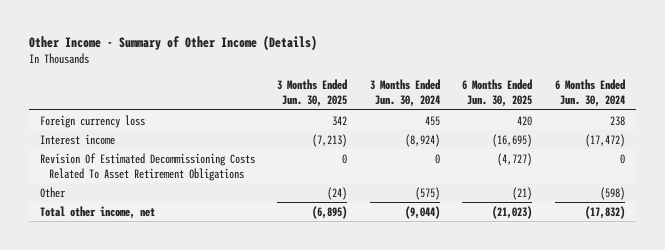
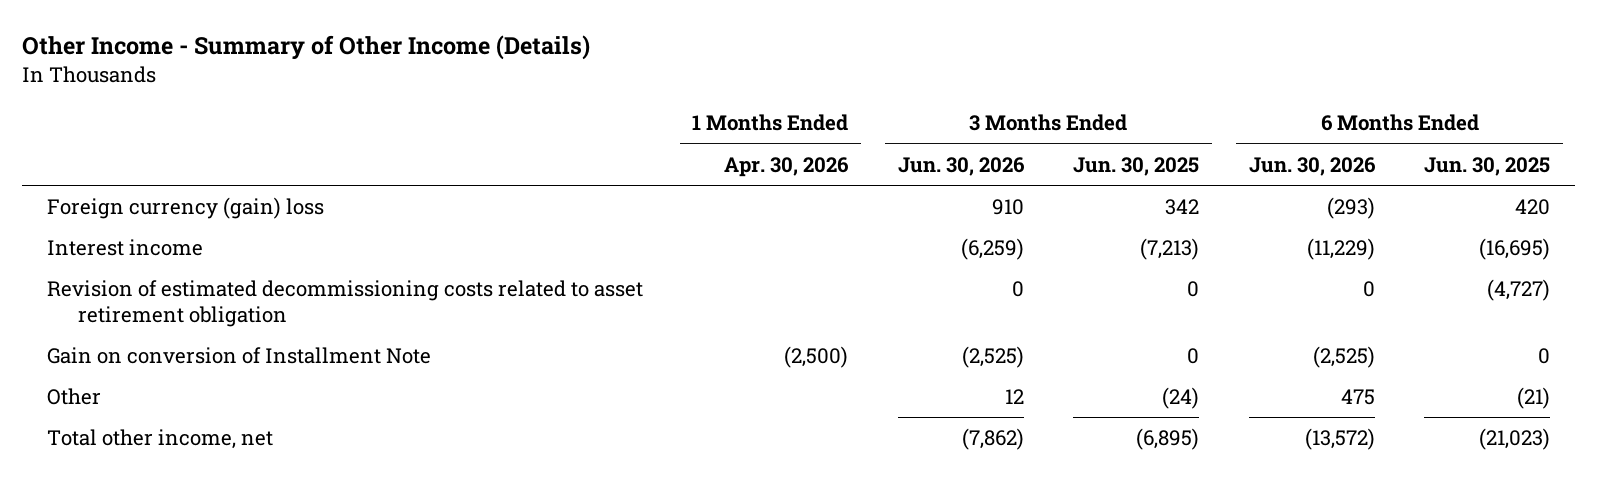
- | 3 Months Ended Jun. 30, 2025 | 3 Months Ended Jun. 30, 2024 | 6 Months Ended Jun. 30, 2025 | 6 Months Ended Jun. 30, 2024
+ | 1 Months Ended Apr. 30, 2026 | 3 Months Ended Jun. 30, 2026 | 3 Months Ended Jun. 30, 2025 | 6 Months Ended Jun. 30, 2026 | 6 Months Ended Jun. 30, 2025
- Foreign currency loss | 342 | 455 | 420 | 238
+ Foreign currency (gain) loss | | 910 | 342 | (293) | 420
- Revision Of Estimated Decommissioning Costs Related To Asset Retirement Obligations | 0 | 0 | (4,727) | 0
+ Revision of estimated decommissioning costs related to asset retirement obligation | | 0 | 0 | 0 | (4,727)
+ Gain on conversion of Installment Note | (2,500) | (2,525) | 0 | (2,525) | 0

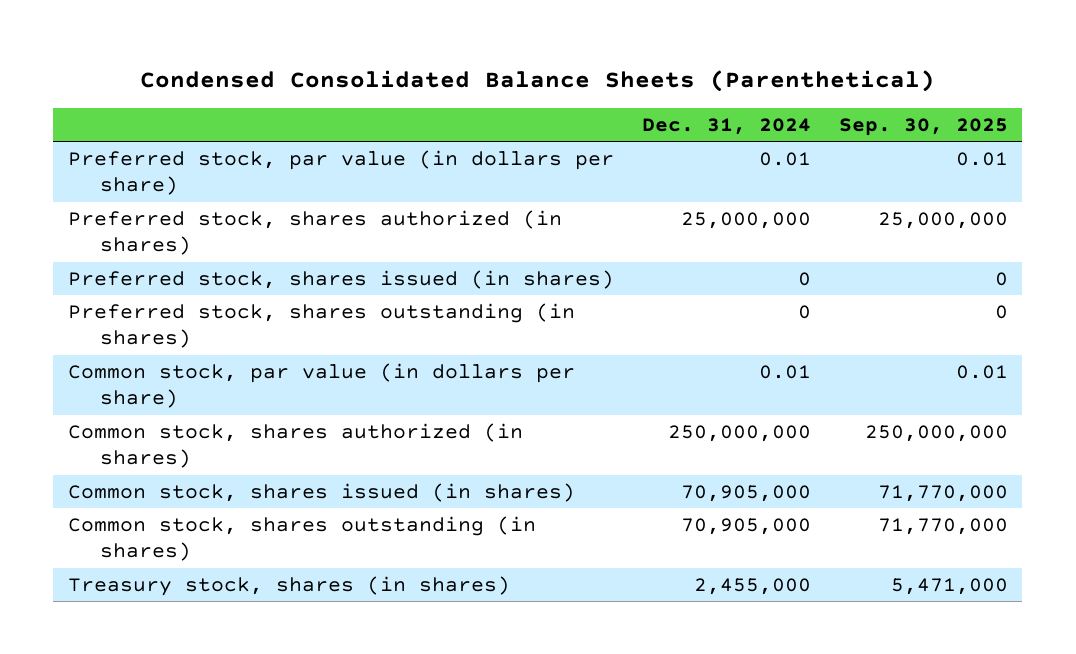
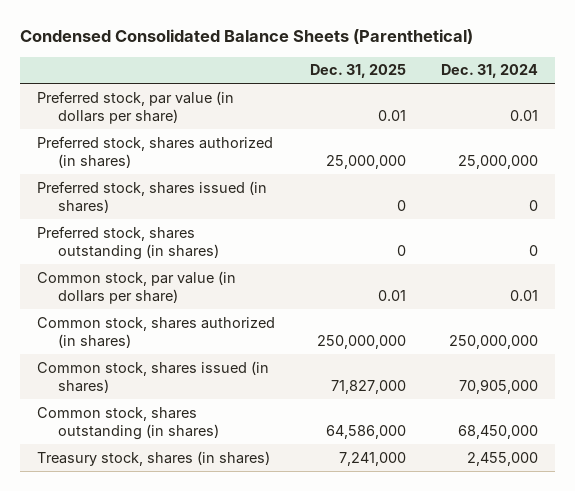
- | Dec. 31, 2024 | Sep. 30, 2025
+ | Dec. 31, 2025 | Dec. 31, 2024
- Common stock, shares outstanding (in shares) | 70,905,000 | 71,770,000
+ Common stock, shares outstanding (in shares) | 64,586,000 | 68,450,000

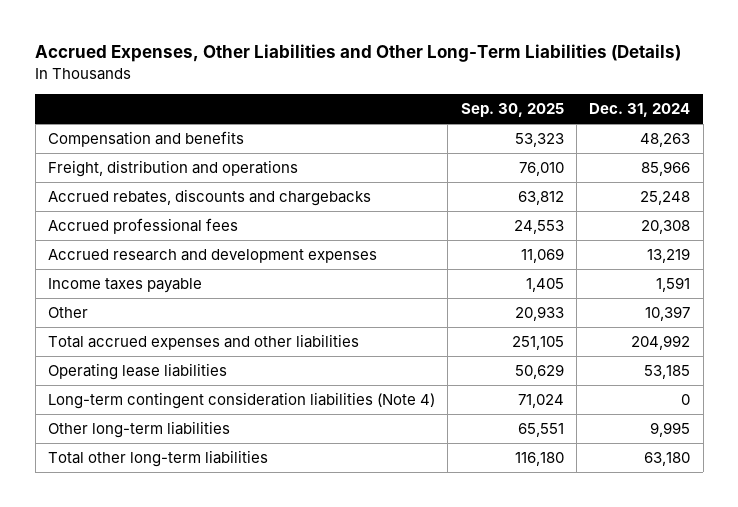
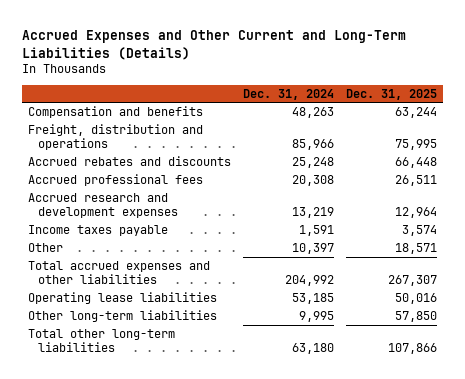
- Accrued Expenses, Other Liabilities and Other Long-Term Liabilities (Details)
+ Accrued Expenses and Other Current and Long-Term Liabilities (Details)
- | Sep. 30, 2025 | Dec. 31, 2024
+ | Dec. 31, 2024 | Dec. 31, 2025
- Accrued rebates, discounts and chargebacks | 63,812 | 25,248
+ Accrued rebates and discounts | 25,248 | 66,448
- Long-term contingent consideration liabilities (Note 4) | 71,024 | 0

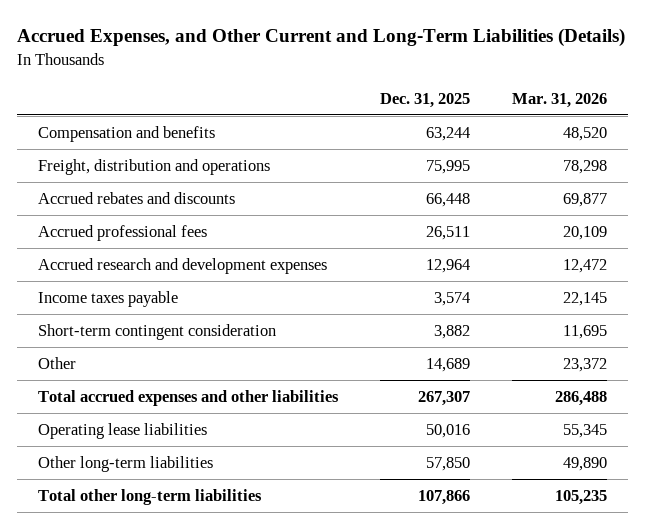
- Accrued Expenses and Other Current and Long-Term Liabilities (Details)
+ Accrued Expenses, and Other Current and Long-Term Liabilities (Details)
- | Dec. 31, 2024 | Dec. 31, 2025
+ | Dec. 31, 2025 | Mar. 31, 2026
- Other | 10,397 | 18,571
+ Short-term contingent consideration | 3,882 | 11,695
+ Other | 14,689 | 23,372

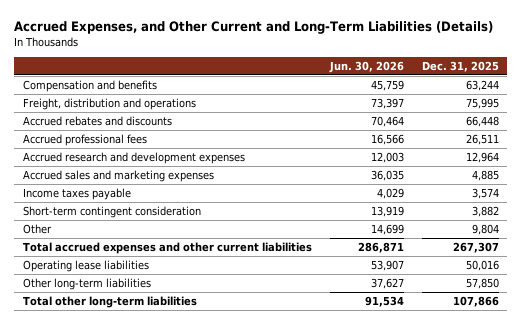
- | Dec. 31, 2025 | Mar. 31, 2026
+ | Jun. 30, 2026 | Dec. 31, 2025
+ Accrued sales and marketing expenses | 36,035 | 4,885
- Other | 14,689 | 23,372
- Total accrued expenses and other liabilities | 267,307 | 286,488
+ Other | 14,699 | 9,804
+ Total accrued expenses and other current liabilities | 286,871 | 267,307

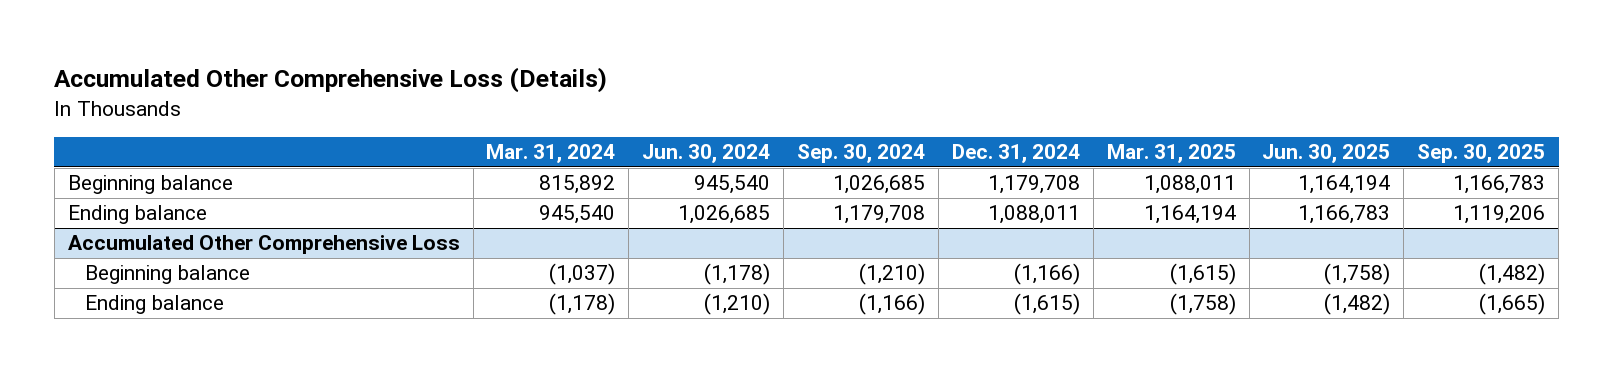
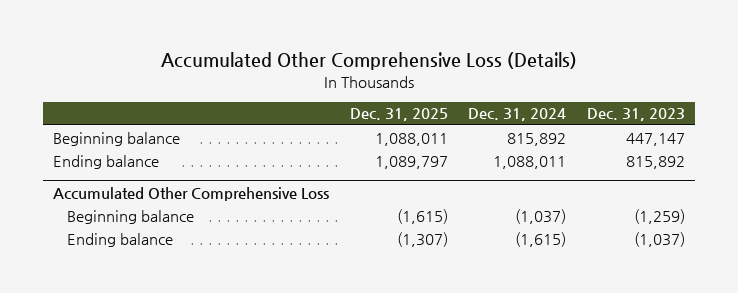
- | Mar. 31, 2024 | Jun. 30, 2024 | Sep. 30, 2024 | Dec. 31, 2024 | Mar. 31, 2025 | Jun. 30, 2025 | Sep. 30, 2025
+ | Dec. 31, 2025 | Dec. 31, 2024 | Dec. 31, 2023
- Beginning balance | 815,892 | 945,540 | 1,026,685 | 1,179,708 | 1,088,011 | 1,164,194 | 1,166,783
+ Beginning balance | 1,088,011 | 815,892 | 447,147
@ Accumulated Other Comprehensive Loss
- Beginning balance | (1,037) | (1,178) | (1,210) | (1,166) | (1,615) | (1,758) | (1,482)
+ Beginning balance | (1,615) | (1,037) | (1,259)

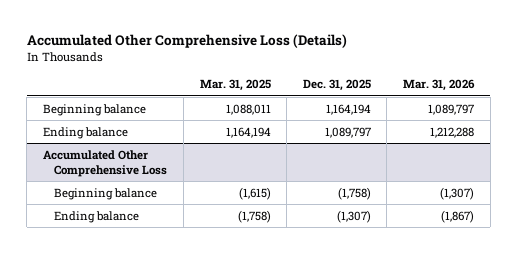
- | Dec. 31, 2025 | Dec. 31, 2024 | Dec. 31, 2023
+ | Mar. 31, 2025 | Dec. 31, 2025 | Mar. 31, 2026
- Beginning balance | 1,088,011 | 815,892 | 447,147
+ Beginning balance | 1,088,011 | 1,164,194 | 1,089,797
@ Accumulated Other Comprehensive Loss
- Beginning balance | (1,615) | (1,037) | (1,259)
+ Beginning balance | (1,615) | (1,758) | (1,307)

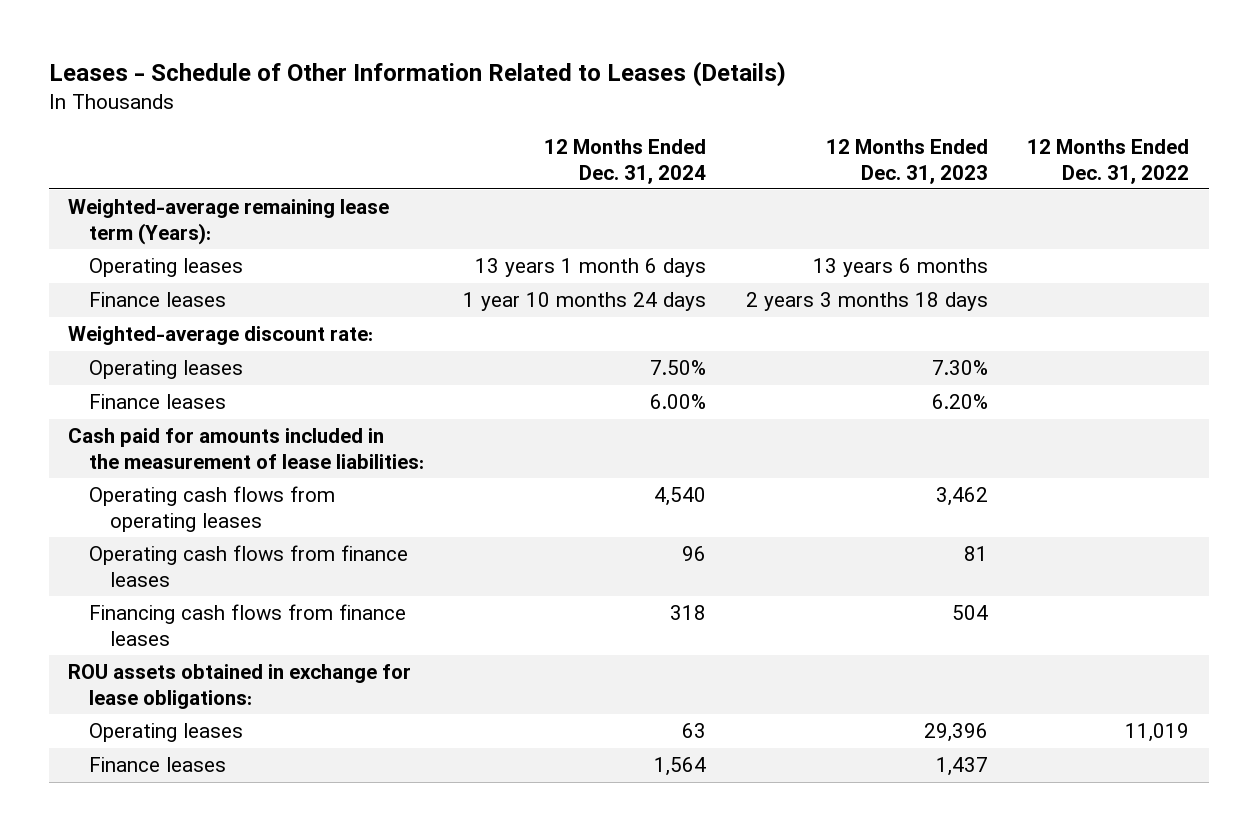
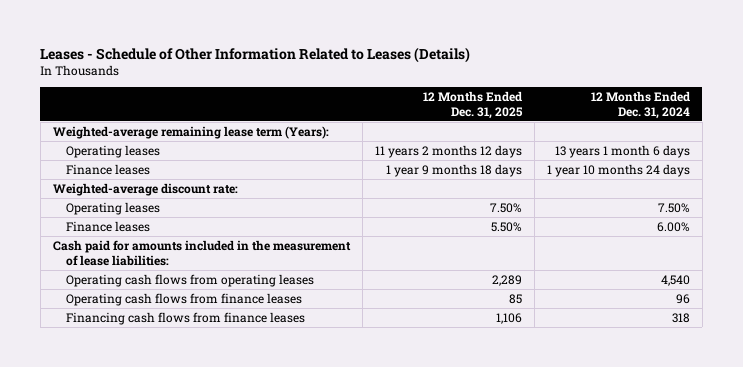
- | 12 Months Ended Dec. 31, 2024 | 12 Months Ended Dec. 31, 2023 | 12 Months Ended Dec. 31, 2022
+ | 12 Months Ended Dec. 31, 2025 | 12 Months Ended Dec. 31, 2024
- ROU assets obtained in exchange for lease obligations:
- Operating leases | 63 | 29,396 | 11,019
- Finance leases | 1,564 | 1,437 |

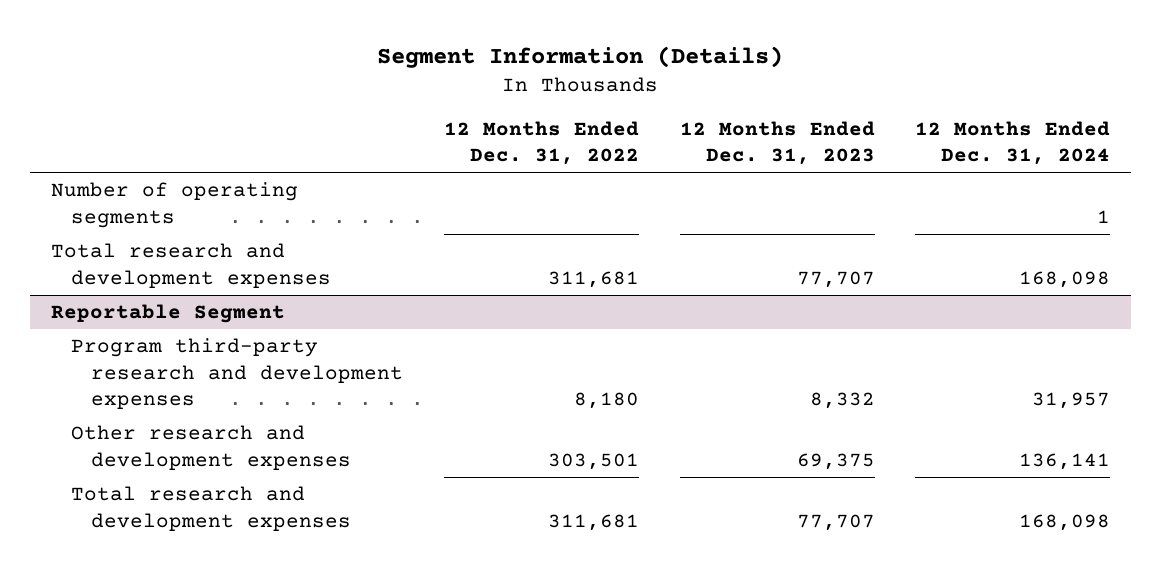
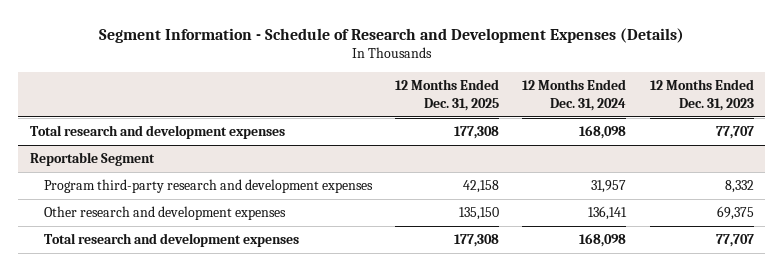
- Segment Information (Details)
+ Segment Information - Schedule of Research and Development Expenses (Details)
- | 12 Months Ended Dec. 31, 2022 | 12 Months Ended Dec. 31, 2023 | 12 Months Ended Dec. 31, 2024
+ | 12 Months Ended Dec. 31, 2025 | 12 Months Ended Dec. 31, 2024 | 12 Months Ended Dec. 31, 2023
- Number of operating segments | | | 1

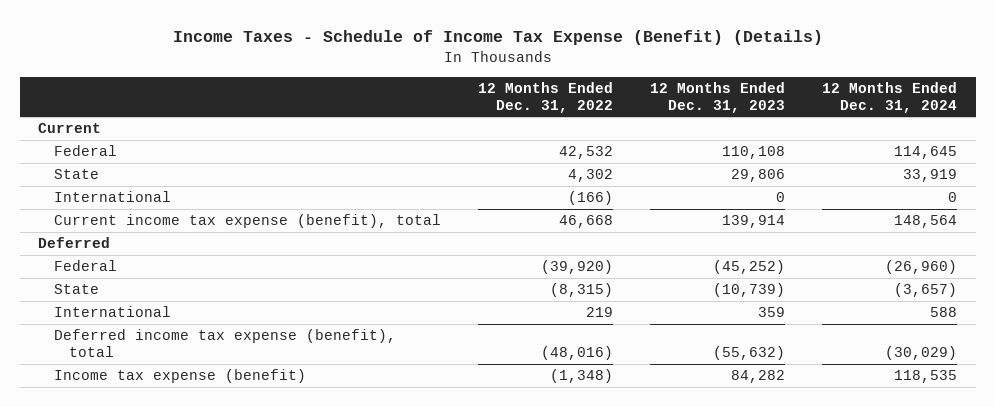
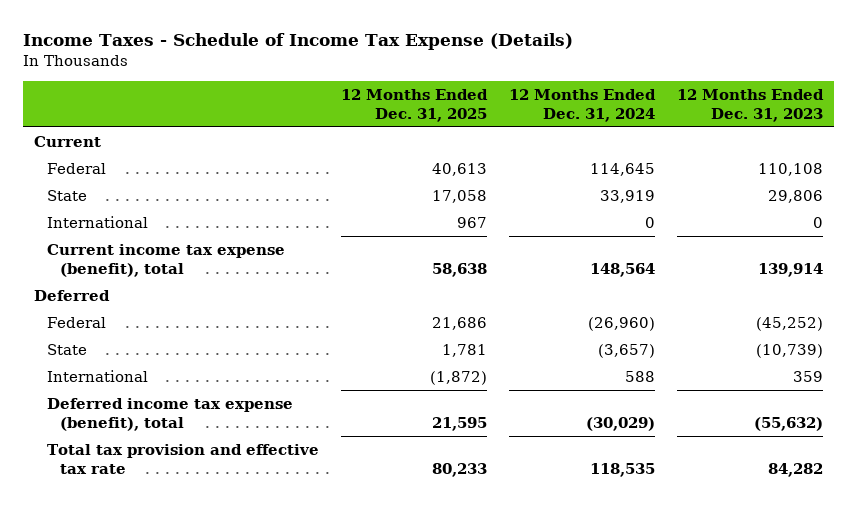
- Income Taxes - Schedule of Income Tax Expense (Benefit) (Details)
+ Income Taxes - Schedule of Income Tax Expense (Details)
- | 12 Months Ended Dec. 31, 2022 | 12 Months Ended Dec. 31, 2023 | 12 Months Ended Dec. 31, 2024
+ | 12 Months Ended Dec. 31, 2025 | 12 Months Ended Dec. 31, 2024 | 12 Months Ended Dec. 31, 2023
- Income tax expense (benefit) | (1,348) | 84,282 | 118,535
+ Total tax provision and effective tax rate | 80,233 | 118,535 | 84,282

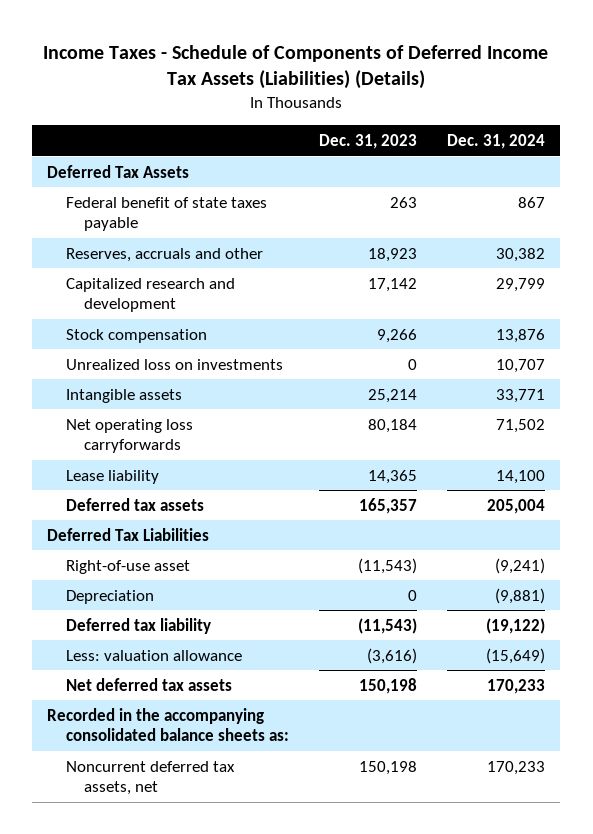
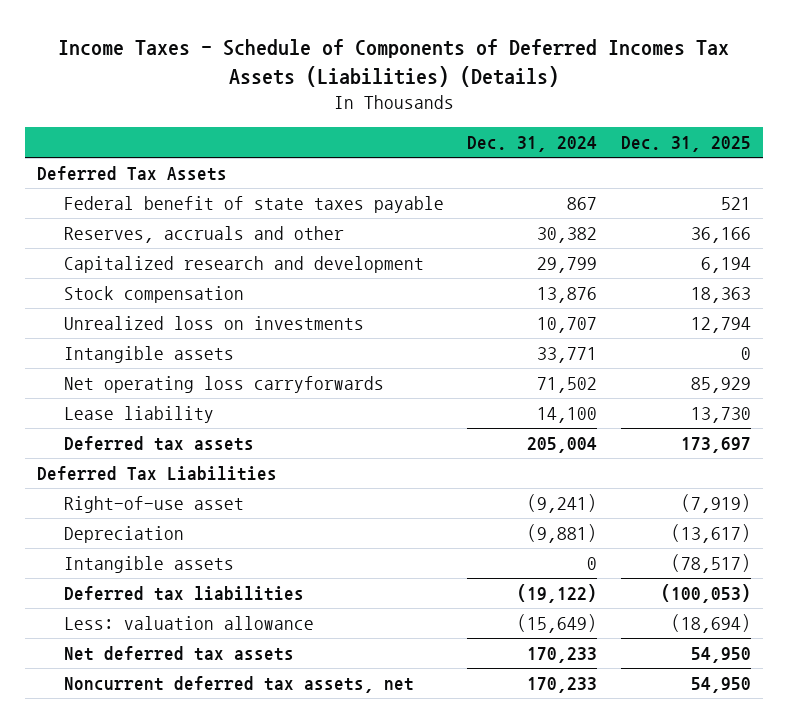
- Income Taxes - Schedule of Components of Deferred Income Tax Assets (Liabilities) (Details)
+ Income Taxes - Schedule of Components of Deferred Incomes Tax Assets (Liabilities) (Details)
- | Dec. 31, 2023 | Dec. 31, 2024
+ | Dec. 31, 2024 | Dec. 31, 2025
- Deferred tax liability | (11,543) | (19,122)
+ Intangible assets | 0 | (78,517)
+ Deferred tax liabilities | (19,122) | (100,053)
- Recorded in the accompanying consolidated balance sheets as:

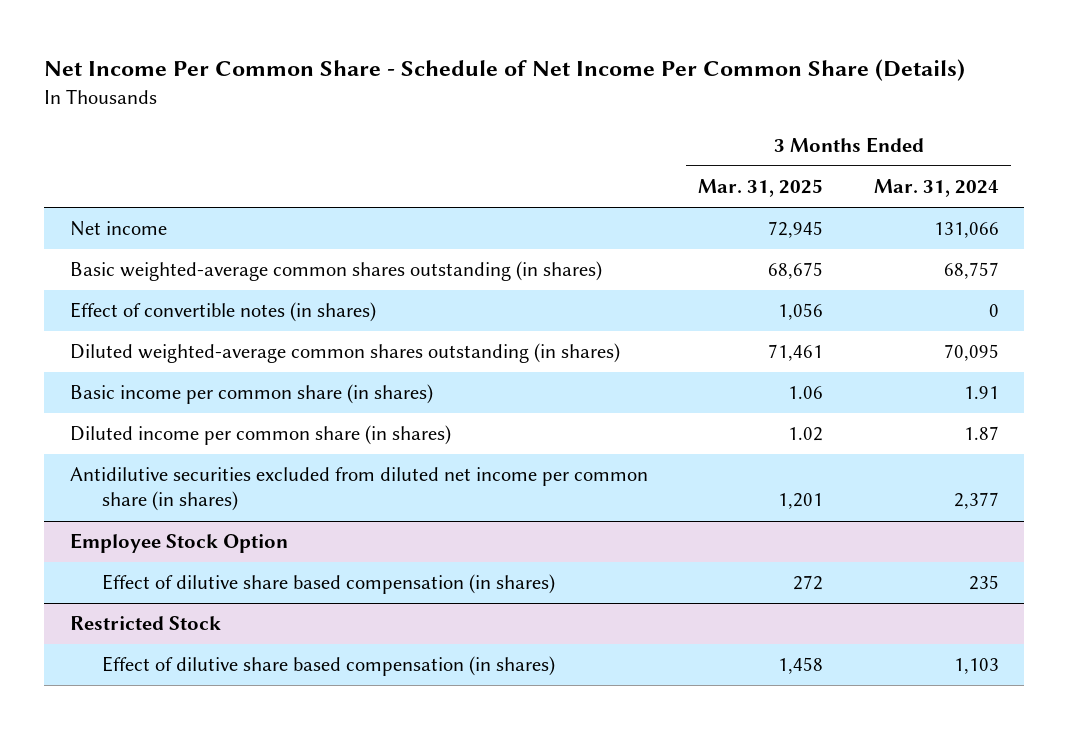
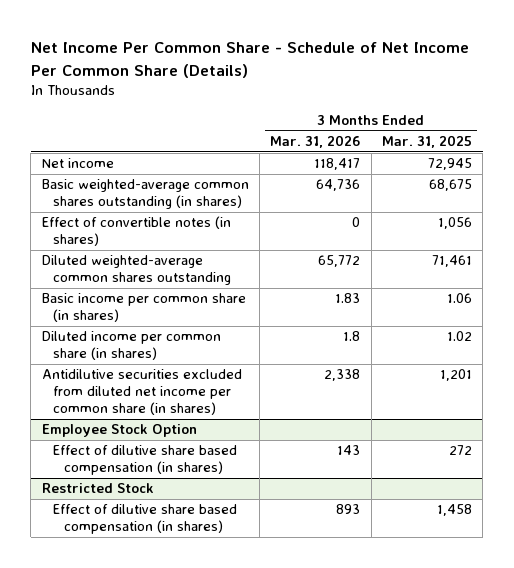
- | 3 Months Ended Mar. 31, 2025 | 3 Months Ended Mar. 31, 2024
+ | 3 Months Ended Mar. 31, 2026 | 3 Months Ended Mar. 31, 2025
- Diluted weighted-average common shares outstanding (in shares) | 71,461 | 70,095
+ Diluted weighted-average common shares outstanding | 65,772 | 71,461

